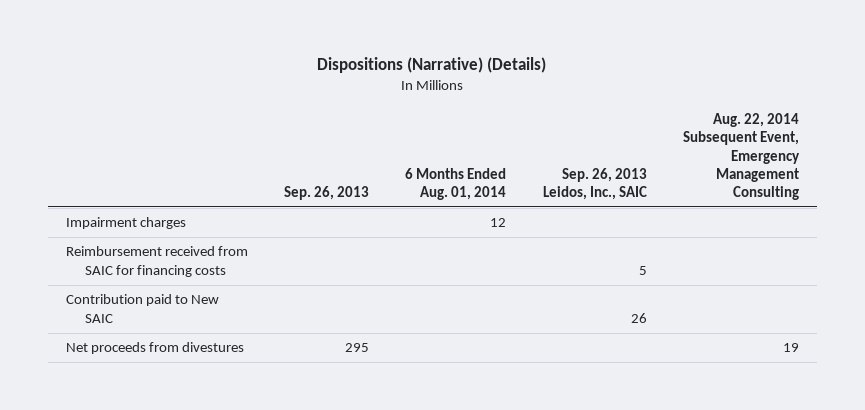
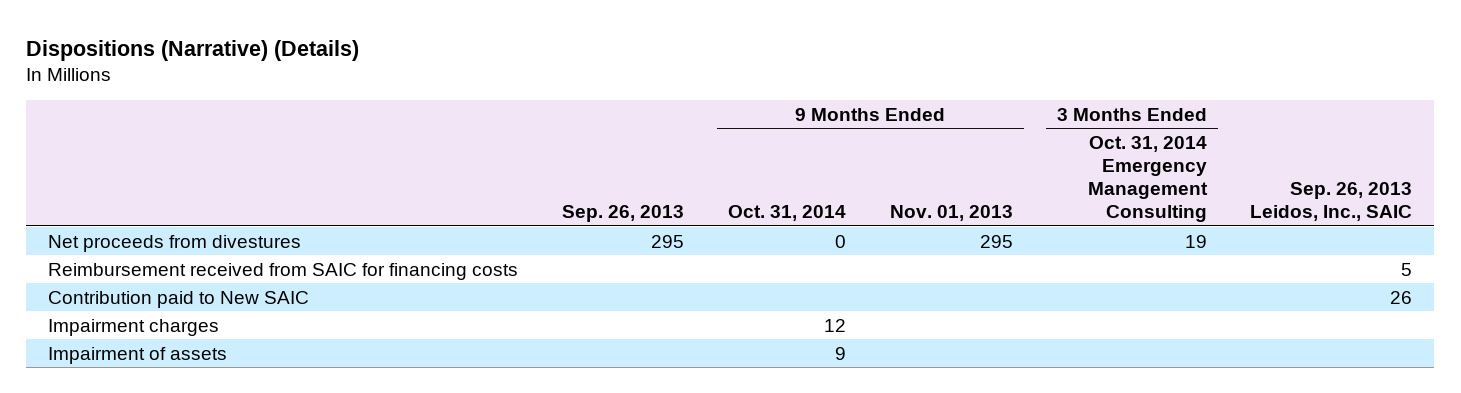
- | Sep. 26, 2013 | 6 Months Ended Aug. 01, 2014 | Sep. 26, 2013 Leidos, Inc., SAIC | Aug. 22, 2014 Subsequent Event, Emergency Management Consulting
+ | Sep. 26, 2013 | 9 Months Ended Oct. 31, 2014 | 9 Months Ended Nov. 01, 2013 | 3 Months Ended Oct. 31, 2014 Emergency Management Consulting | Sep. 26, 2013 Leidos, Inc., SAIC
moved up: Net proceeds from divestures | 295 | 0 | 295 | 19 |
moved down: Impairment charges | | 12 | | |
+ Impairment of assets | | 9 | | |

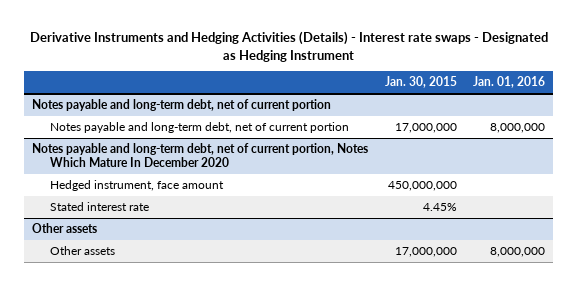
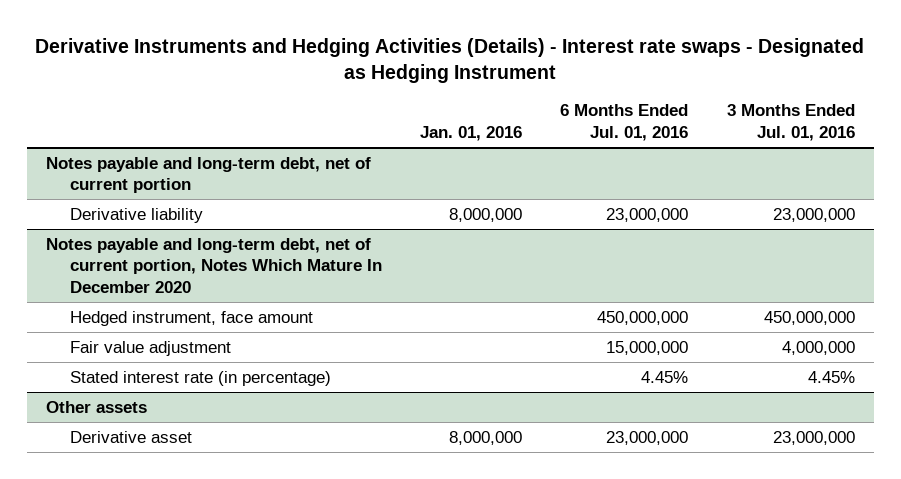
- | Jan. 30, 2015 | Jan. 01, 2016
+ | Jan. 01, 2016 | 6 Months Ended Jul. 01, 2016 | 3 Months Ended Jul. 01, 2016
@ Notes payable and long-term debt, net of current portion
- Notes payable and long-term debt, net of current portion | 17,000,000 | 8,000,000
+ Derivative liability | 8,000,000 | 23,000,000 | 23,000,000
@ Notes payable and long-term debt, net of current portion, Notes Which Mature In December 2020
- Stated interest rate | 4.45% |
+ Fair value adjustment | | 15,000,000 | 4,000,000
+ Stated interest rate (in percentage) | | 4.45% | 4.45%
@ Other assets
- Other assets | 17,000,000 | 8,000,000
+ Derivative asset | 8,000,000 | 23,000,000 | 23,000,000

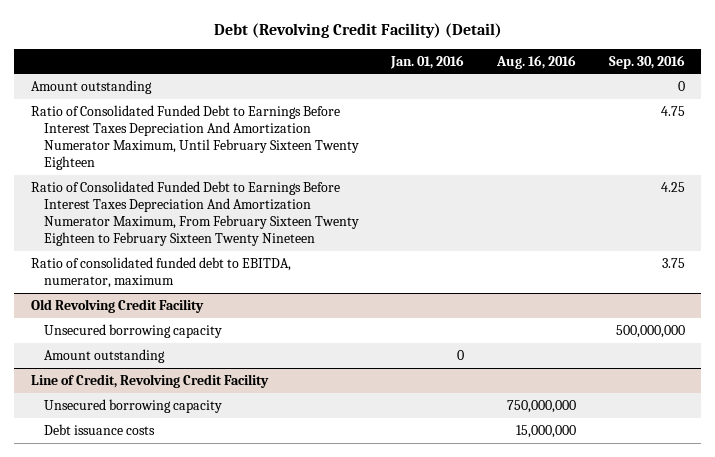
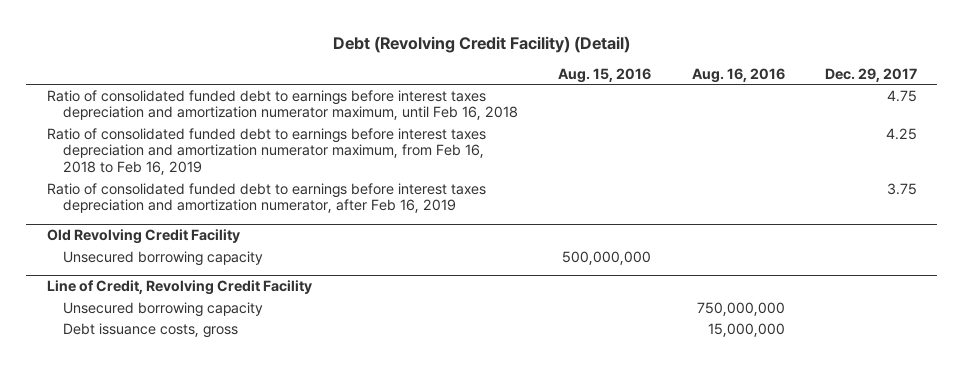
- | Jan. 01, 2016 | Aug. 16, 2016 | Sep. 30, 2016
+ | Aug. 15, 2016 | Aug. 16, 2016 | Dec. 29, 2017
- Amount outstanding | | | 0
- Ratio of Consolidated Funded Debt to Earnings Before Interest Taxes Depreciation And Amortization Numerator Maximum, Until February Sixteen Twenty Eighteen | | | 4.75
- Ratio of Consolidated Funded Debt to Earnings Before Interest Taxes Depreciation And Amortization Numerator Maximum, From February Sixteen Twenty Eighteen to February Sixteen Twenty Nineteen | | | 4.25
- Ratio of consolidated funded debt to EBITDA, numerator, maximum | | | 3.75
+ Ratio of consolidated funded debt to earnings before interest taxes depreciation and amortization numerator maximum, until Feb 16, 2018 | | | 4.75
+ Ratio of consolidated funded debt to earnings before interest taxes depreciation and amortization numerator maximum, from Feb 16, 2018 to Feb 16, 2019 | | | 4.25
+ Ratio of consolidated funded debt to earnings before interest taxes depreciation and amortization numerator, after Feb 16, 2019 | | | 3.75
@ Old Revolving Credit Facility
- Amount outstanding | 0 | |
@ Line of Credit, Revolving Credit Facility
- Debt issuance costs | | 15,000,000 |
+ Debt issuance costs, gross | | 15,000,000 |

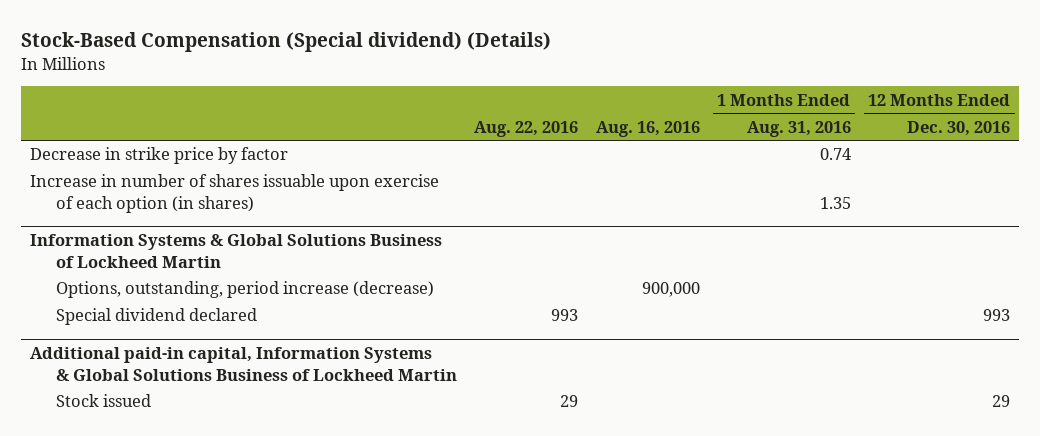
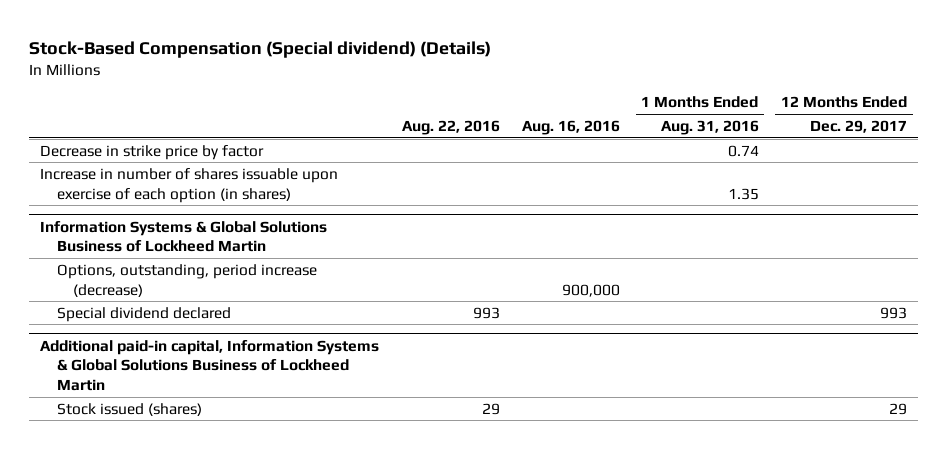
- | Aug. 22, 2016 | Aug. 16, 2016 | 1 Months Ended Aug. 31, 2016 | 12 Months Ended Dec. 30, 2016
+ | Aug. 22, 2016 | Aug. 16, 2016 | 1 Months Ended Aug. 31, 2016 | 12 Months Ended Dec. 29, 2017
@ Additional paid-in capital, Information Systems & Global Solutions Business of Lockheed Martin
- Stock issued | 29 | | | 29
+ Stock issued (shares) | 29 | | | 29

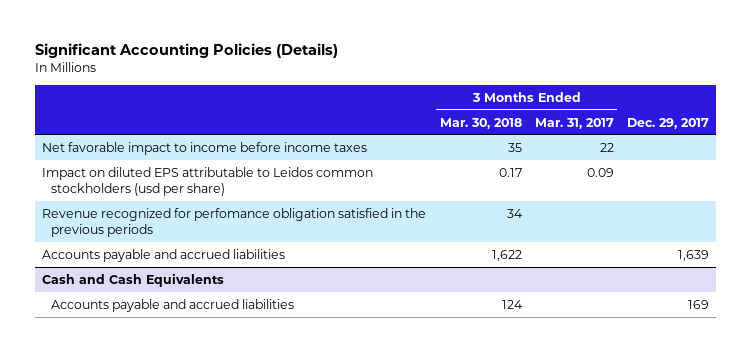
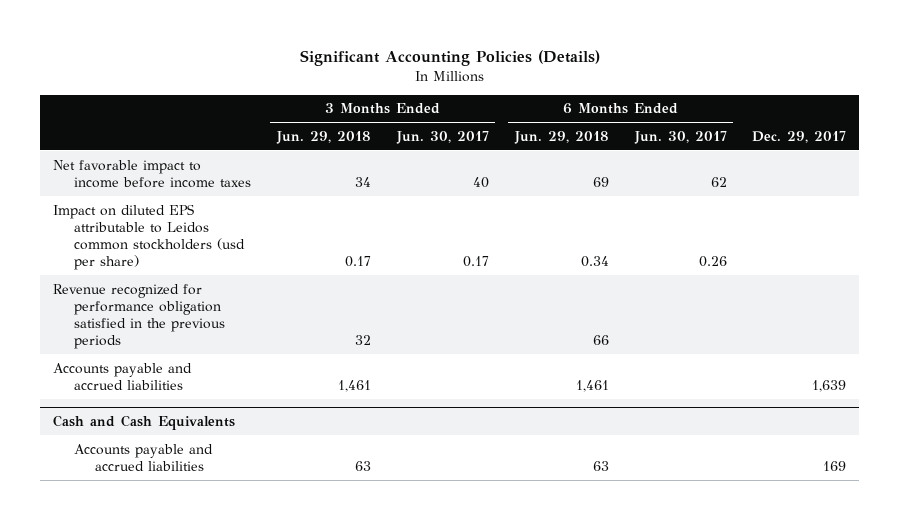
- | 3 Months Ended Mar. 30, 2018 | 3 Months Ended Mar. 31, 2017 | Dec. 29, 2017
+ | 3 Months Ended Jun. 29, 2018 | 3 Months Ended Jun. 30, 2017 | 6 Months Ended Jun. 29, 2018 | 6 Months Ended Jun. 30, 2017 | Dec. 29, 2017
- Revenue recognized for perfomance obligation satisfied in the previous periods | 34 | |
+ Revenue recognized for performance obligation satisfied in the previous periods | 32 | | 66 | |

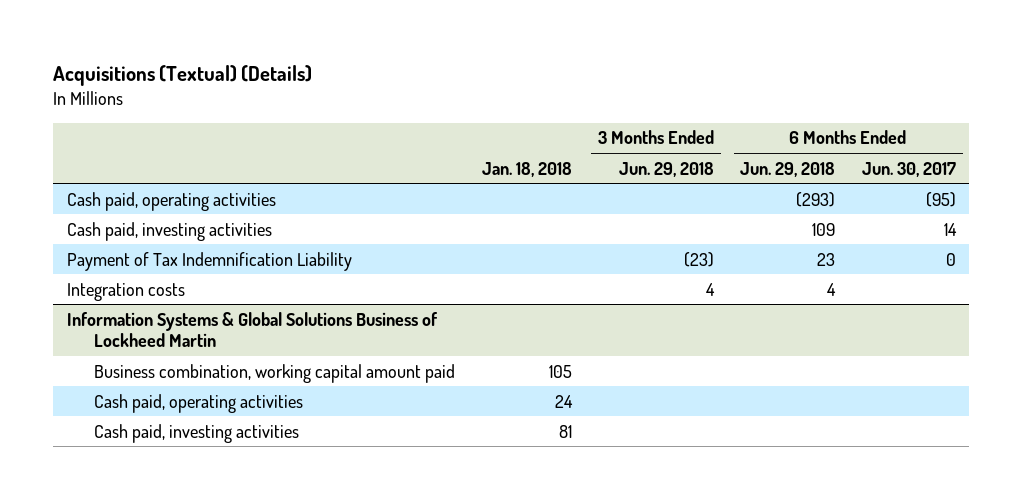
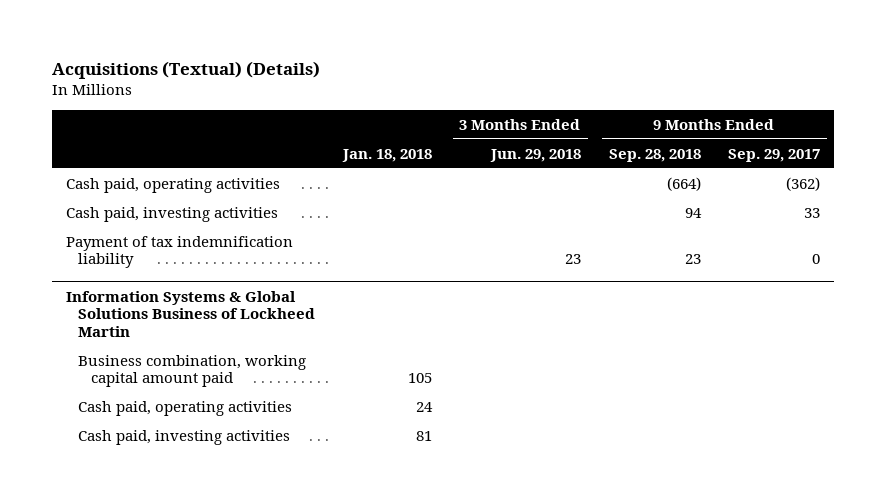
- | Jan. 18, 2018 | 3 Months Ended Jun. 29, 2018 | 6 Months Ended Jun. 29, 2018 | 6 Months Ended Jun. 30, 2017
+ | Jan. 18, 2018 | 3 Months Ended Jun. 29, 2018 | 9 Months Ended Sep. 28, 2018 | 9 Months Ended Sep. 29, 2017
- Payment of Tax Indemnification Liability | | (23) | 23 | 0
- Integration costs | | 4 | 4 |
+ Payment of tax indemnification liability | | 23 | 23 | 0

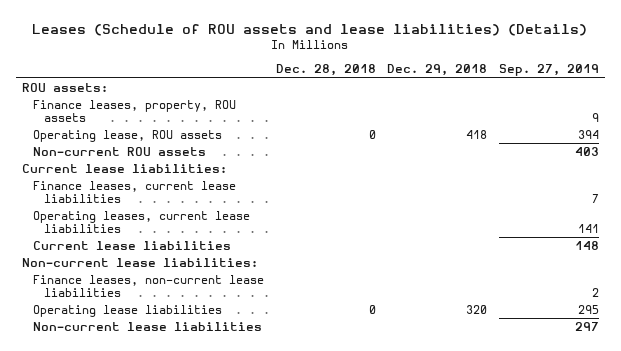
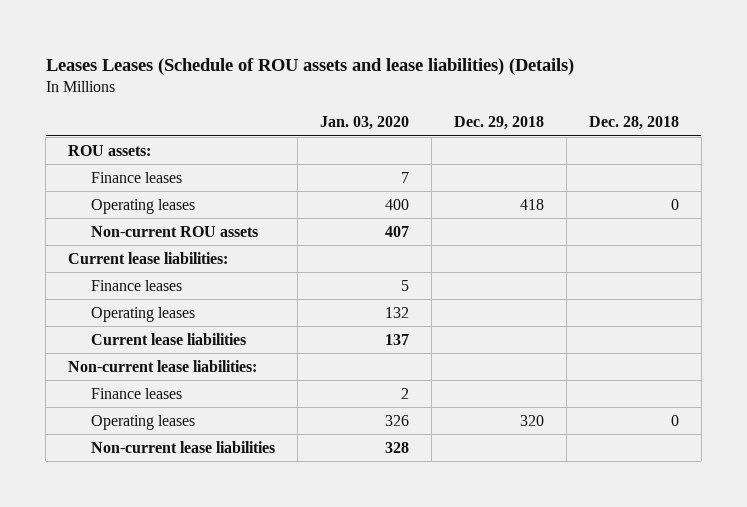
- Leases (Schedule of ROU assets and lease liabilities) (Details)
+ Leases Leases (Schedule of ROU assets and lease liabilities) (Details)
- | Dec. 28, 2018 | Dec. 29, 2018 | Sep. 27, 2019
+ | Jan. 03, 2020 | Dec. 29, 2018 | Dec. 28, 2018
- Finance leases, property, ROU assets | | | 9
- Operating lease, ROU assets | 0 | 418 | 394
+ Finance leases | 7 | |
+ Operating leases | 400 | 418 | 0
- Finance leases, current lease liabilities | | | 7
- Operating leases, current lease liabilities | | | 141
+ Finance leases | 5 | |
+ Operating leases | 132 | |
- Finance leases, non-current lease liabilities | | | 2
- Operating lease liabilities | 0 | 320 | 295
+ Finance leases | 2 | |
+ Operating leases | 326 | 320 | 0

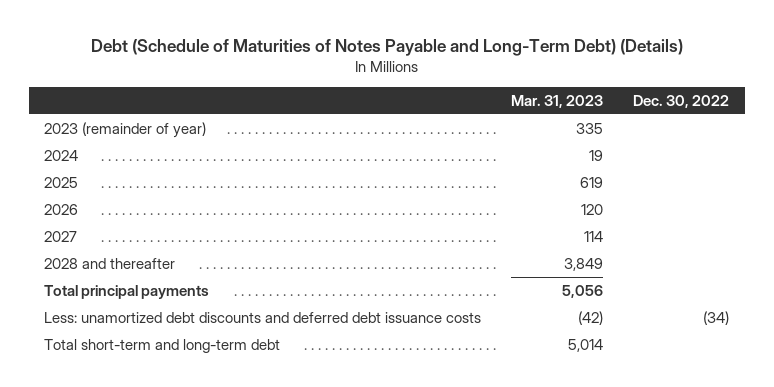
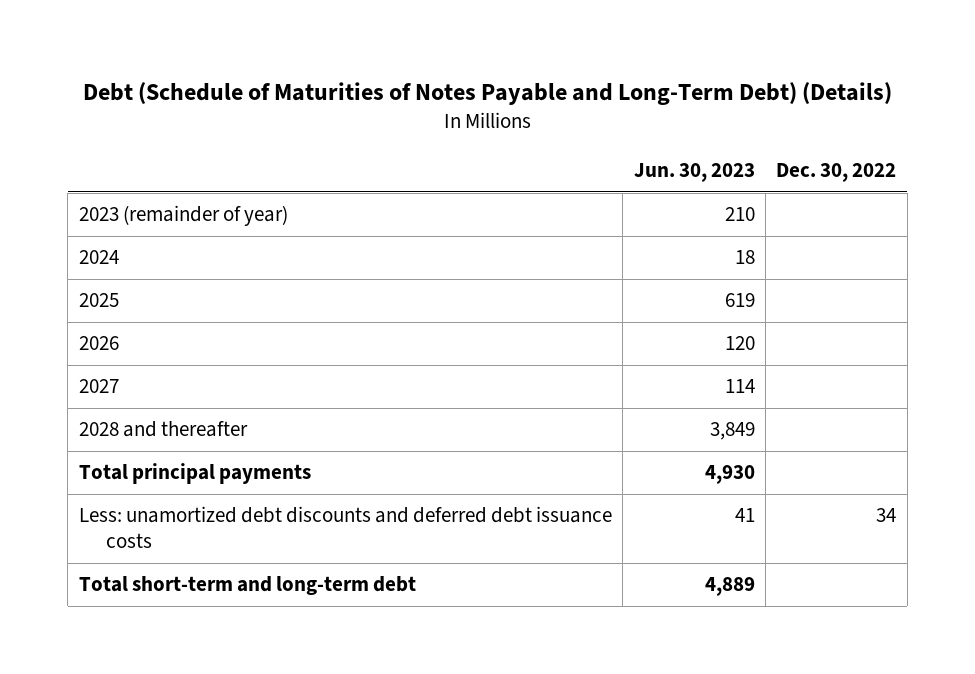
- | Mar. 31, 2023 | Dec. 30, 2022
+ | Jun. 30, 2023 | Dec. 30, 2022
- Less: unamortized debt discounts and deferred debt issuance costs | (42) | (34)
+ Less: unamortized debt discounts and deferred debt issuance costs | 41 | 34

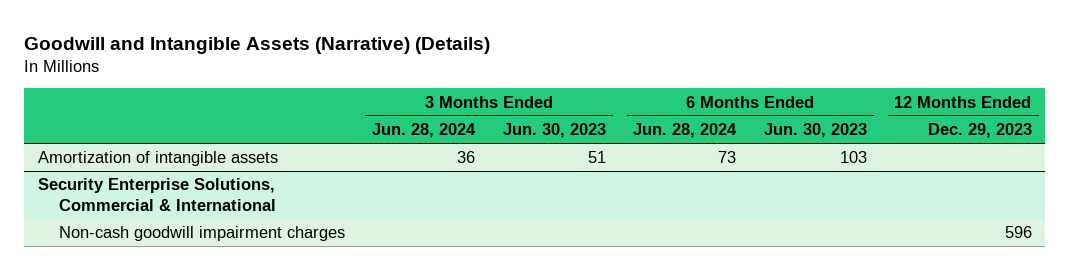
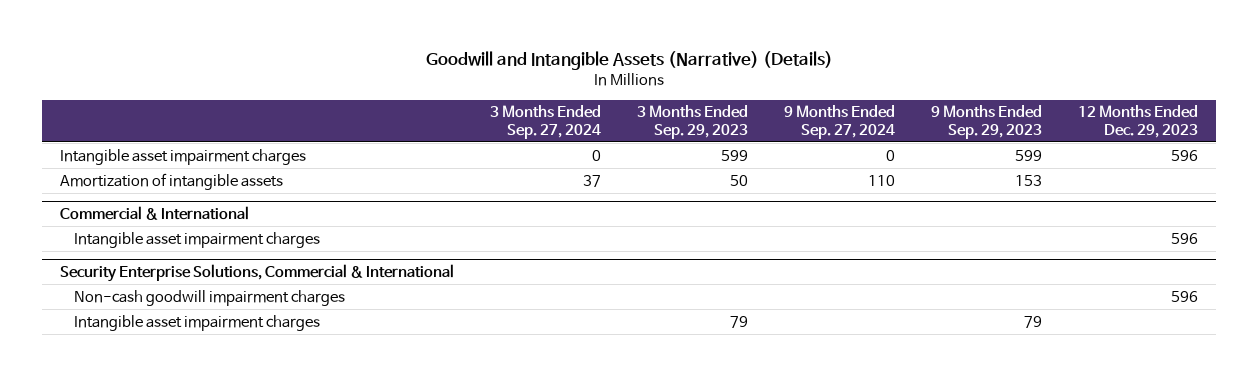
- | 3 Months Ended Jun. 28, 2024 | 3 Months Ended Jun. 30, 2023 | 6 Months Ended Jun. 28, 2024 | 6 Months Ended Jun. 30, 2023 | 12 Months Ended Dec. 29, 2023
+ | 3 Months Ended Sep. 27, 2024 | 3 Months Ended Sep. 29, 2023 | 9 Months Ended Sep. 27, 2024 | 9 Months Ended Sep. 29, 2023 | 12 Months Ended Dec. 29, 2023
+ Intangible asset impairment charges | 0 | 599 | 0 | 599 | 596
+ Commercial & International
+ Intangible asset impairment charges | | | | | 596
@ Security Enterprise Solutions, Commercial & International
+ Intangible asset impairment charges | | 79 | | 79 |

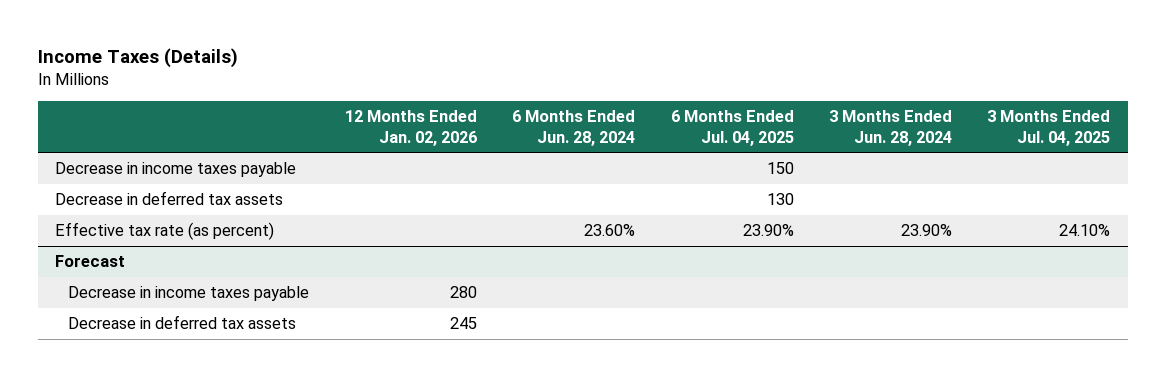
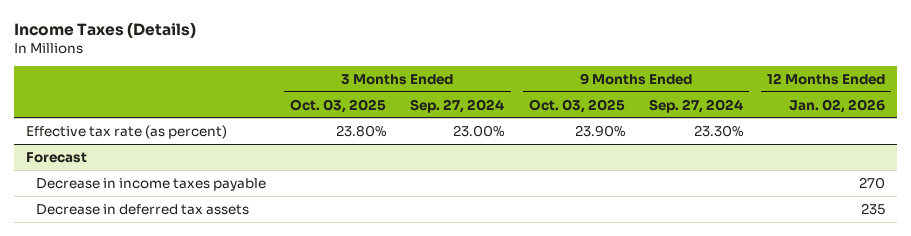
- | 12 Months Ended Jan. 02, 2026 | 6 Months Ended Jun. 28, 2024 | 6 Months Ended Jul. 04, 2025 | 3 Months Ended Jun. 28, 2024 | 3 Months Ended Jul. 04, 2025
+ | 3 Months Ended Oct. 03, 2025 | 3 Months Ended Sep. 27, 2024 | 9 Months Ended Oct. 03, 2025 | 9 Months Ended Sep. 27, 2024 | 12 Months Ended Jan. 02, 2026
- Decrease in income taxes payable | | | 150 | |
- Decrease in deferred tax assets | | | 130 | |
@ Forecast
- Decrease in income taxes payable | 280 | | | |
- Decrease in deferred tax assets | 245 | | | |
+ Decrease in income taxes payable | | | | | 270
+ Decrease in deferred tax assets | | | | | 235

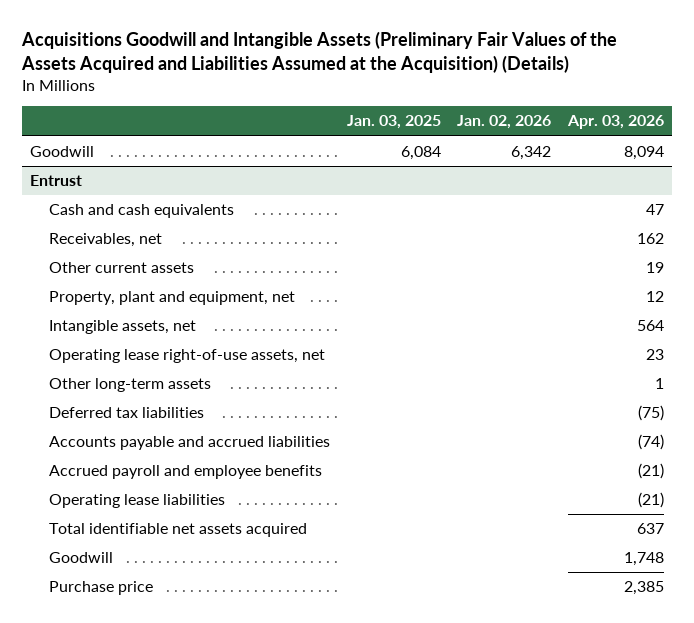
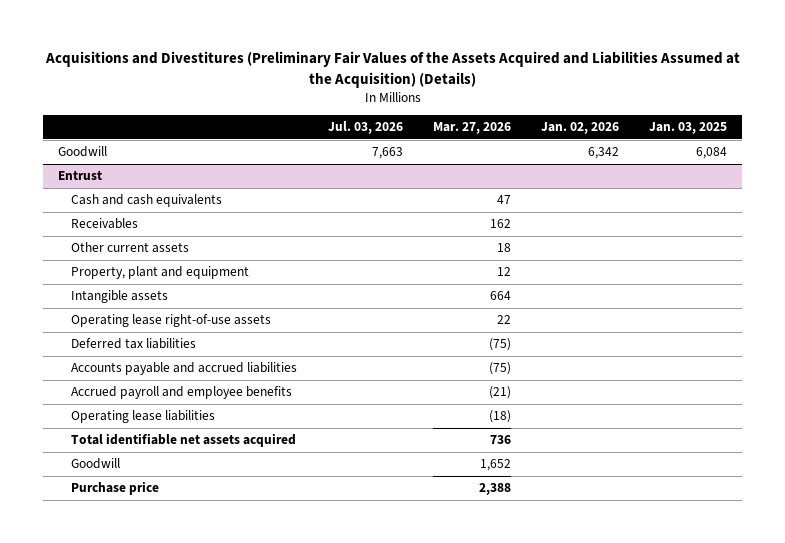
- Acquisitions Goodwill and Intangible Assets (Preliminary Fair Values of the Assets Acquired and Liabilities Assumed at the Acquisition) (Details)
+ Acquisitions and Divestitures (Preliminary Fair Values of the Assets Acquired and Liabilities Assumed at the Acquisition) (Details)
- | Jan. 03, 2025 | Jan. 02, 2026 | Apr. 03, 2026
+ | Jul. 03, 2026 | Mar. 27, 2026 | Jan. 02, 2026 | Jan. 03, 2025
@ Entrust
- Receivables, net | | | 162
+ Receivables | | 162 | |
- Property, plant and equipment, net | | | 12
- Intangible assets, net | | | 564
- Operating lease right-of-use assets, net | | | 23
- Other long-term assets | | | 1
+ Property, plant and equipment | | 12 | |
+ Intangible assets | | 664 | |
+ Operating lease right-of-use assets | | 22 | |

